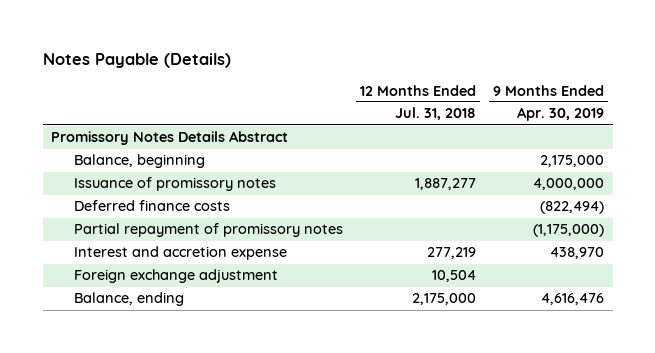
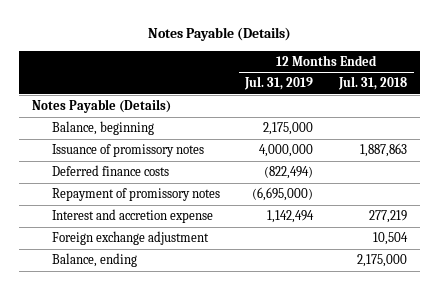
- | 12 Months Ended Jul. 31, 2018 | 9 Months Ended Apr. 30, 2019
+ | 12 Months Ended Jul. 31, 2019 | 12 Months Ended Jul. 31, 2018
- Promissory Notes Details Abstract
+ Notes Payable (Details)
- Issuance of promissory notes | 1,887,277 | 4,000,000
+ Issuance of promissory notes | 4,000,000 | 1,887,863
- Partial repayment of promissory notes | | (1,175,000)
+ Repayment of promissory notes | (6,695,000) |

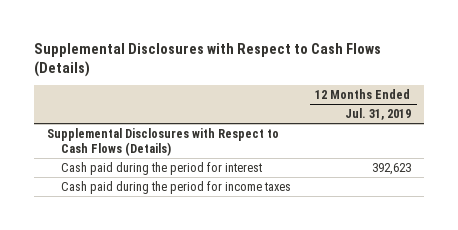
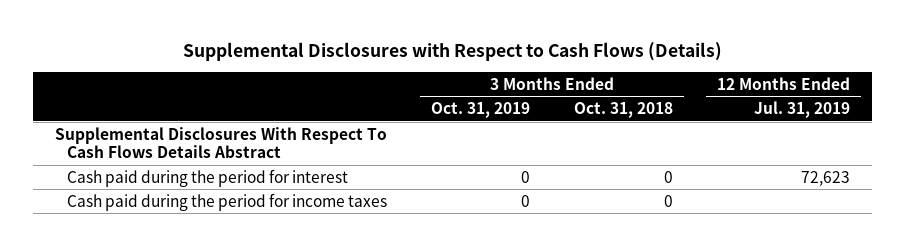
- | 12 Months Ended Jul. 31, 2019
+ | 3 Months Ended Oct. 31, 2019 | 3 Months Ended Oct. 31, 2018 | 12 Months Ended Jul. 31, 2019
- Supplemental Disclosures with Respect to Cash Flows (Details)
- Cash paid during the period for interest | 392,623
+ Supplemental Disclosures With Respect To Cash Flows Details Abstract
+ Cash paid during the period for interest | 0 | 0 | 72,623

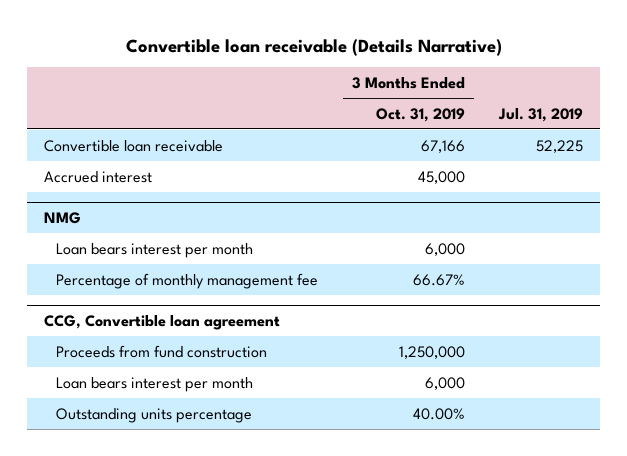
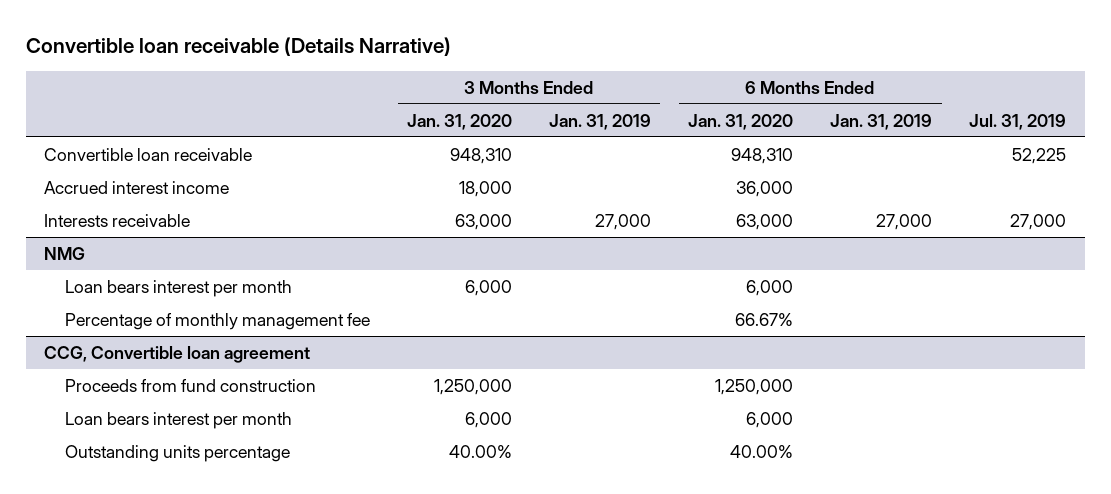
- | 3 Months Ended Oct. 31, 2019 | Jul. 31, 2019
+ | 3 Months Ended Jan. 31, 2020 | 3 Months Ended Jan. 31, 2019 | 6 Months Ended Jan. 31, 2020 | 6 Months Ended Jan. 31, 2019 | Jul. 31, 2019
- Accrued interest | 45,000 |
+ Accrued interest income | 18,000 | | 36,000 | |
+ Interests receivable | 63,000 | 27,000 | 63,000 | 27,000 | 27,000

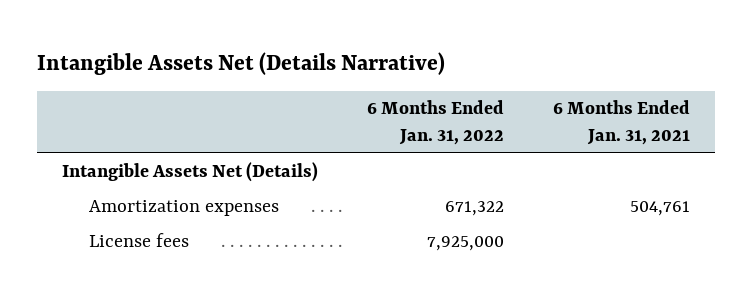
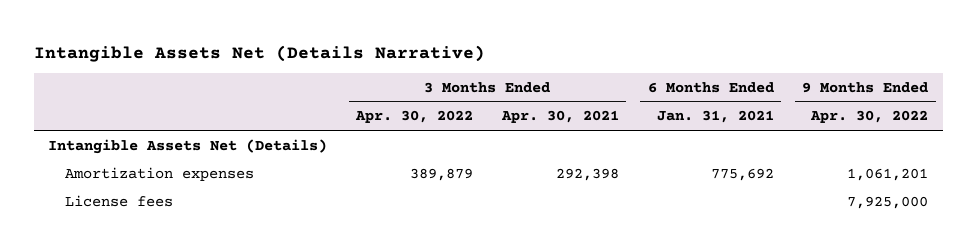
- | 6 Months Ended Jan. 31, 2022 | 6 Months Ended Jan. 31, 2021
+ | 3 Months Ended Apr. 30, 2022 | 3 Months Ended Apr. 30, 2021 | 6 Months Ended Jan. 31, 2021 | 9 Months Ended Apr. 30, 2022
- Amortization expenses | 671,322 | 504,761
+ Amortization expenses | 389,879 | 292,398 | 775,692 | 1,061,201

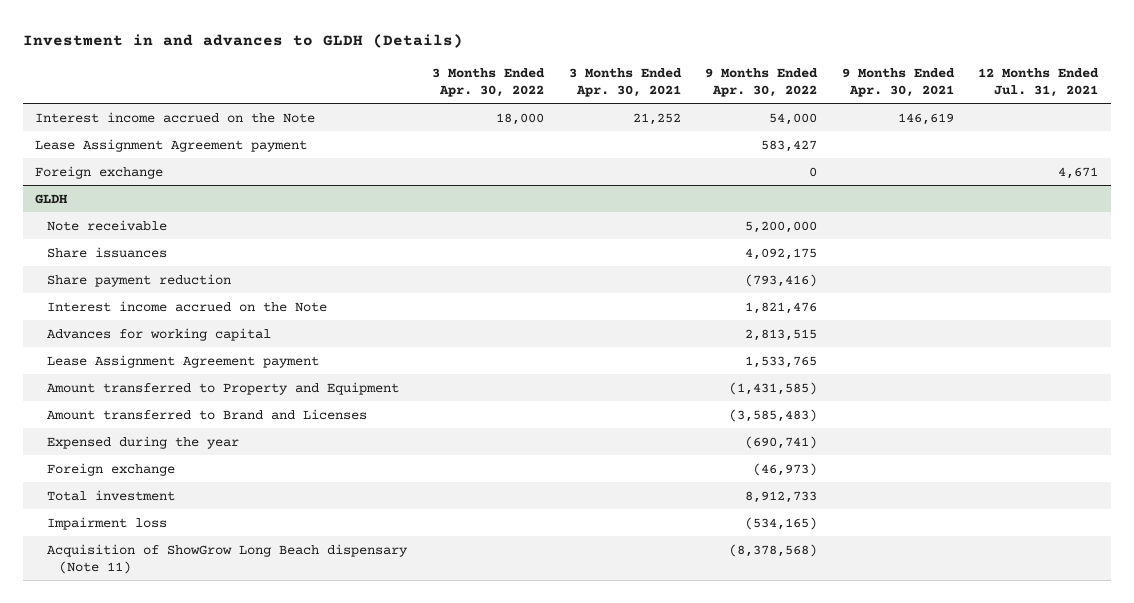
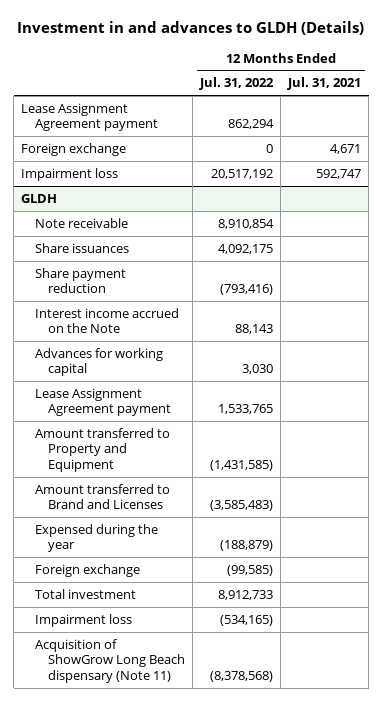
- | 3 Months Ended Apr. 30, 2022 | 3 Months Ended Apr. 30, 2021 | 9 Months Ended Apr. 30, 2022 | 9 Months Ended Apr. 30, 2021 | 12 Months Ended Jul. 31, 2021
+ | 12 Months Ended Jul. 31, 2022 | 12 Months Ended Jul. 31, 2021
- Interest income accrued on the Note | 18,000 | 21,252 | 54,000 | 146,619 |
+ Impairment loss | 20,517,192 | 592,747

